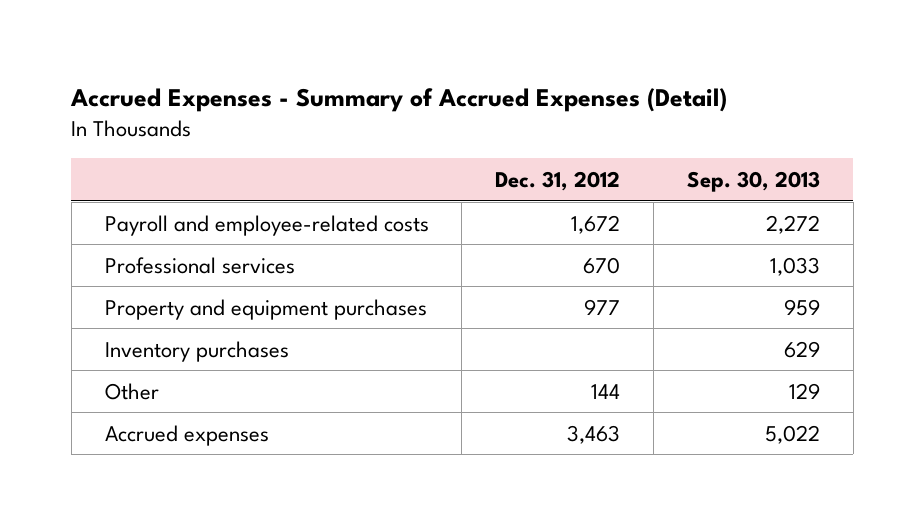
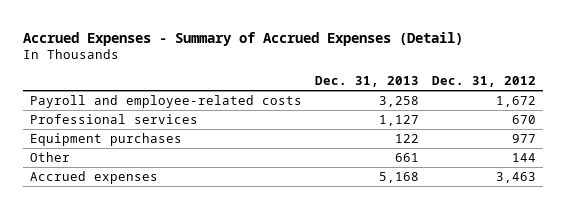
- | Dec. 31, 2012 | Sep. 30, 2013
+ | Dec. 31, 2013 | Dec. 31, 2012
- Property and equipment purchases | 977 | 959
- Inventory purchases | | 629
+ Equipment purchases | 122 | 977

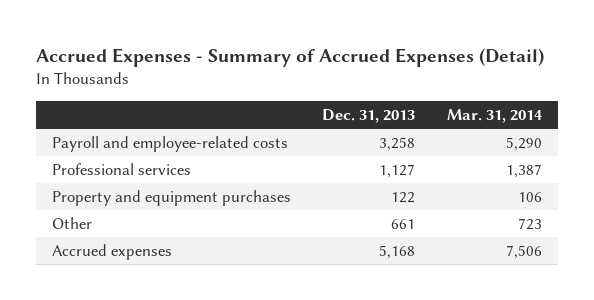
- | Dec. 31, 2013 | Dec. 31, 2012
+ | Dec. 31, 2013 | Mar. 31, 2014
- Equipment purchases | 122 | 977
+ Property and equipment purchases | 122 | 106

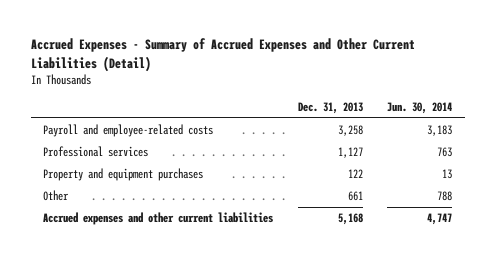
- Accrued Expenses - Summary of Accrued Expenses (Detail)
+ Accrued Expenses - Summary of Accrued Expenses and Other Current Liabilities (Detail)
- | Dec. 31, 2013 | Mar. 31, 2014
+ | Dec. 31, 2013 | Jun. 30, 2014
- Accrued expenses | 5,168 | 7,506
+ Accrued expenses and other current liabilities | 5,168 | 4,747

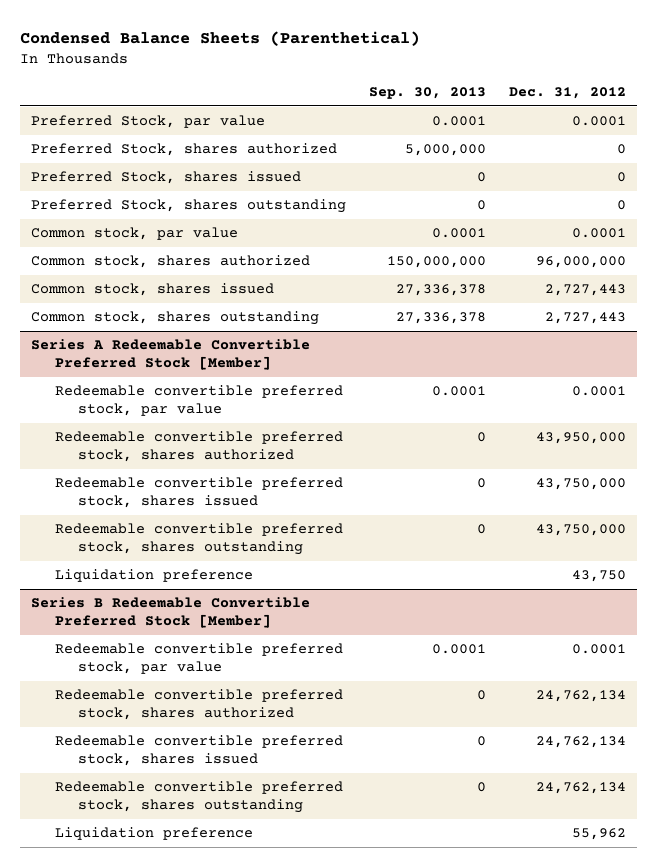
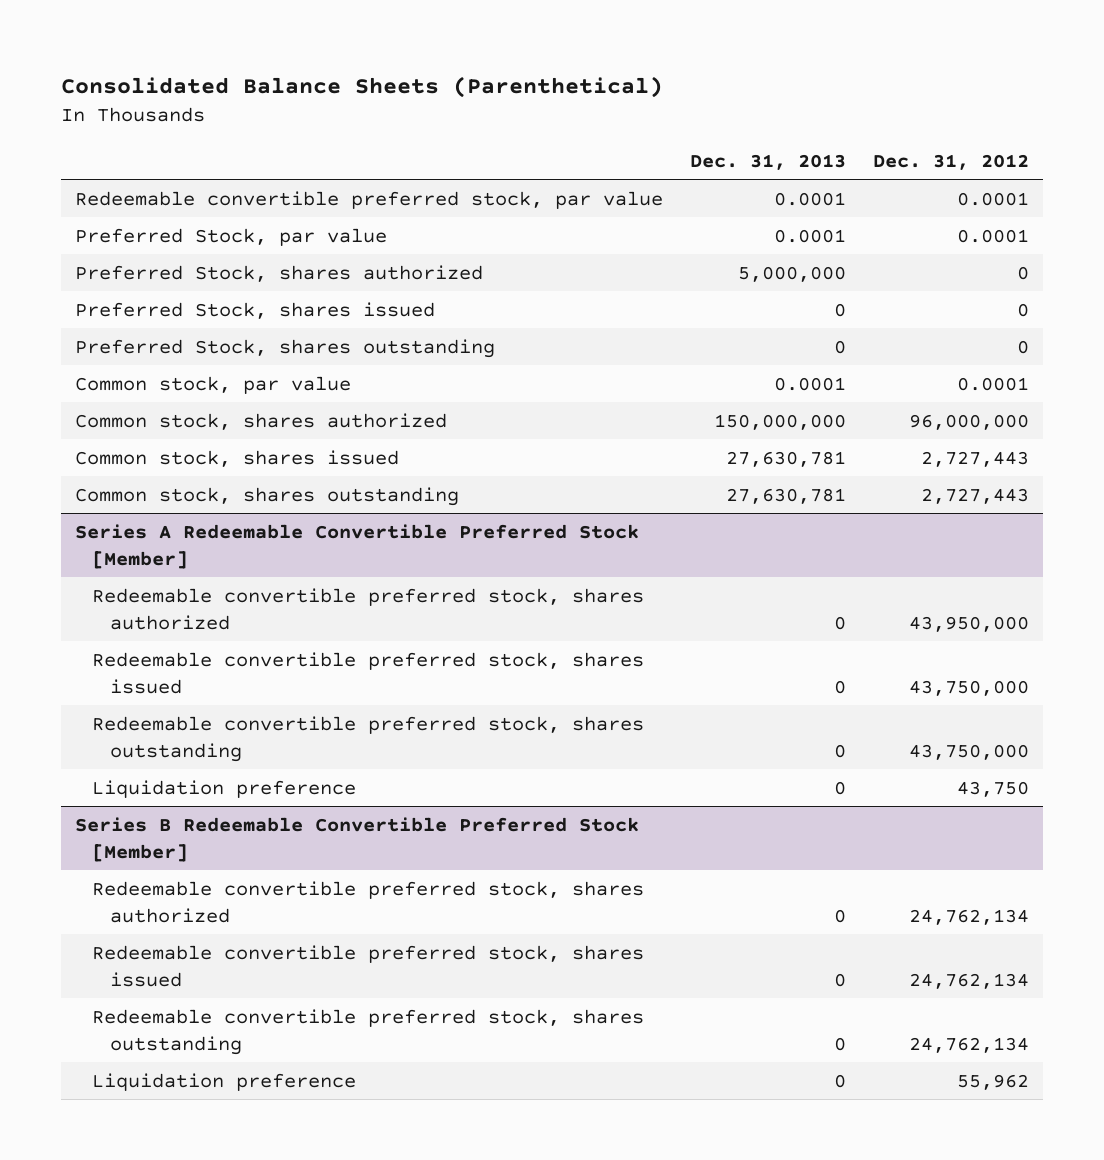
- Condensed Balance Sheets (Parenthetical)
+ Consolidated Balance Sheets (Parenthetical)
- | Sep. 30, 2013 | Dec. 31, 2012
+ | Dec. 31, 2013 | Dec. 31, 2012
+ Redeemable convertible preferred stock, par value | 0.0001 | 0.0001
@ Series A Redeemable Convertible Preferred Stock [Member]
- Redeemable convertible preferred stock, par value | 0.0001 | 0.0001
@ Series B Redeemable Convertible Preferred Stock [Member]
- Redeemable convertible preferred stock, par value | 0.0001 | 0.0001

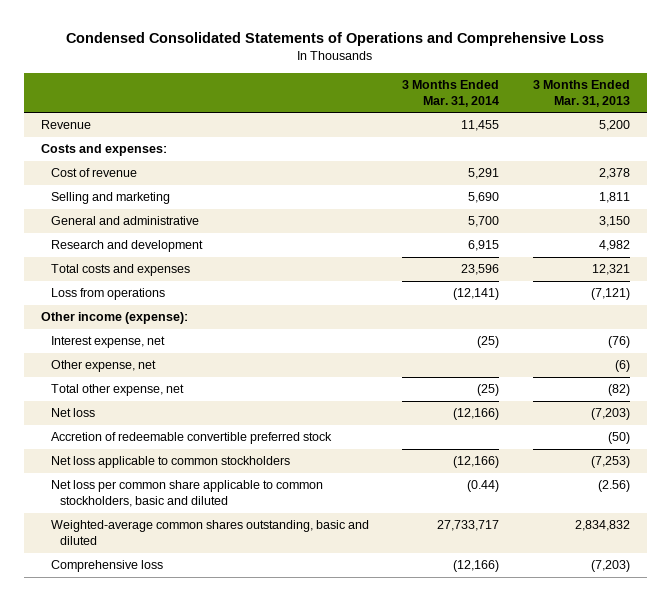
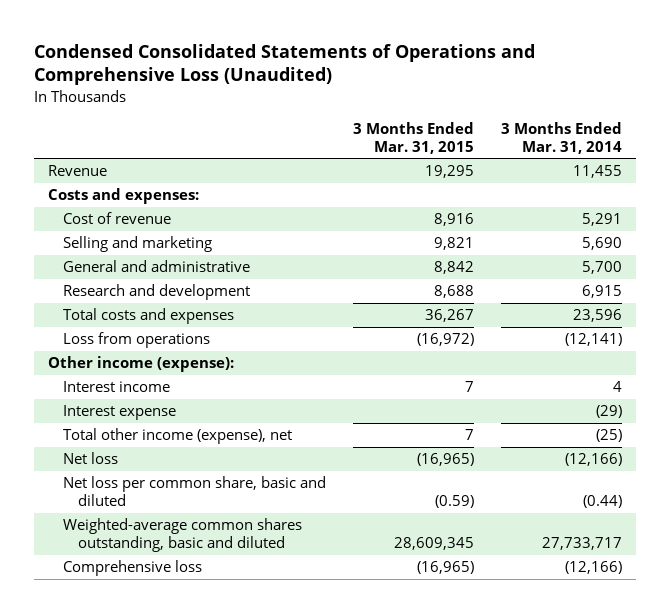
- Condensed Consolidated Statements of Operations and Comprehensive Loss
+ Condensed Consolidated Statements of Operations and Comprehensive Loss (Unaudited)
- | 3 Months Ended Mar. 31, 2014 | 3 Months Ended Mar. 31, 2013
+ | 3 Months Ended Mar. 31, 2015 | 3 Months Ended Mar. 31, 2014
- Interest expense, net | (25) | (76)
- Other expense, net | | (6)
- Total other expense, net | (25) | (82)
+ Interest income | 7 | 4
+ Interest expense | | (29)
+ Total other income (expense), net | 7 | (25)
- Accretion of redeemable convertible preferred stock | | (50)
- Net loss applicable to common stockholders | (12,166) | (7,253)
- Net loss per common share applicable to common stockholders, basic and diluted | (0.44) | (2.56)
+ Net loss per common share, basic and diluted | (0.59) | (0.44)

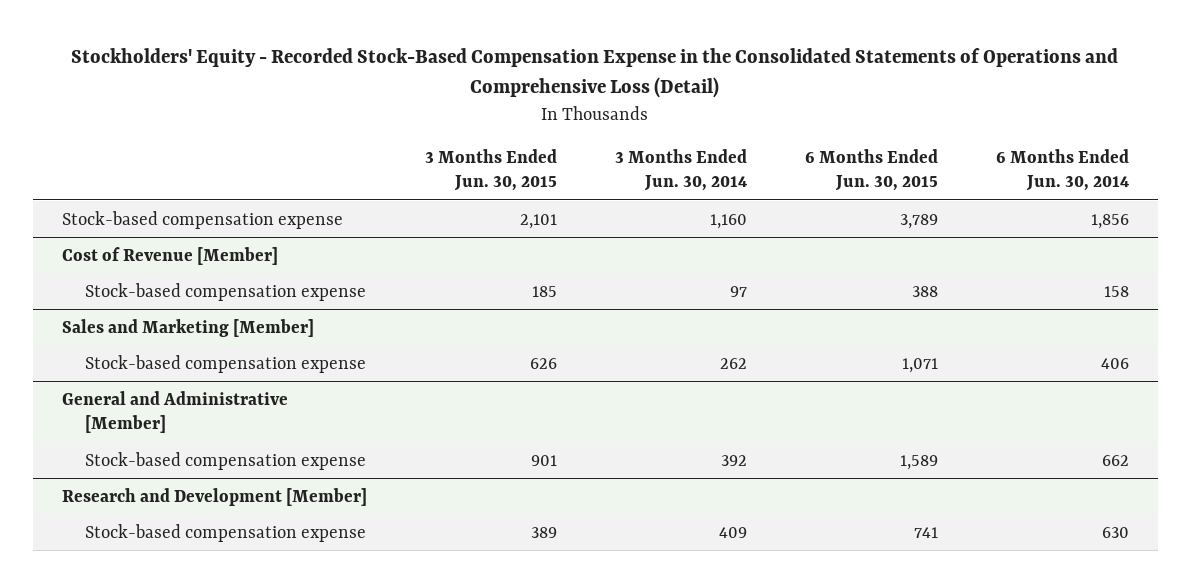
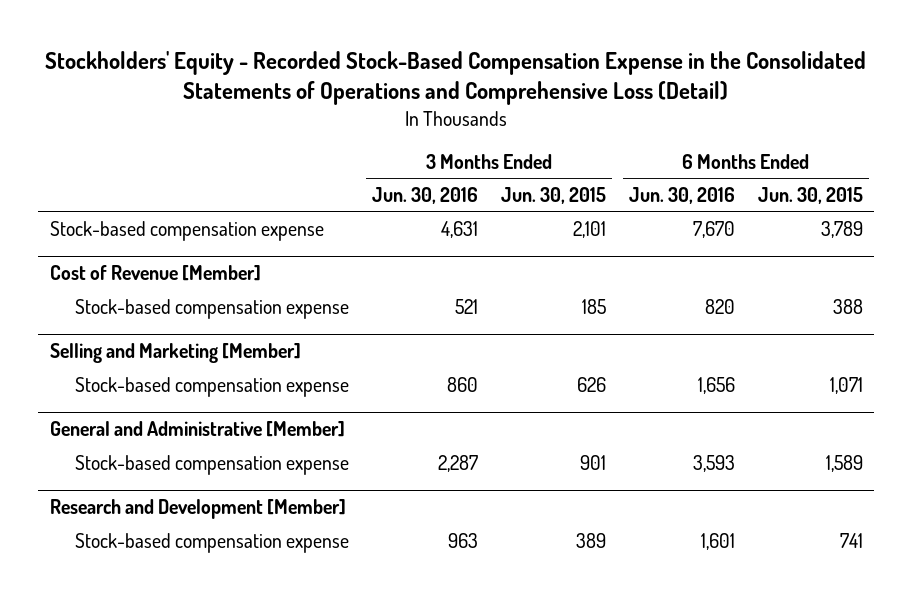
- | 3 Months Ended Jun. 30, 2015 | 3 Months Ended Jun. 30, 2014 | 6 Months Ended Jun. 30, 2015 | 6 Months Ended Jun. 30, 2014
+ | 3 Months Ended Jun. 30, 2016 | 3 Months Ended Jun. 30, 2015 | 6 Months Ended Jun. 30, 2016 | 6 Months Ended Jun. 30, 2015
- Sales and Marketing [Member]
+ Selling and Marketing [Member]

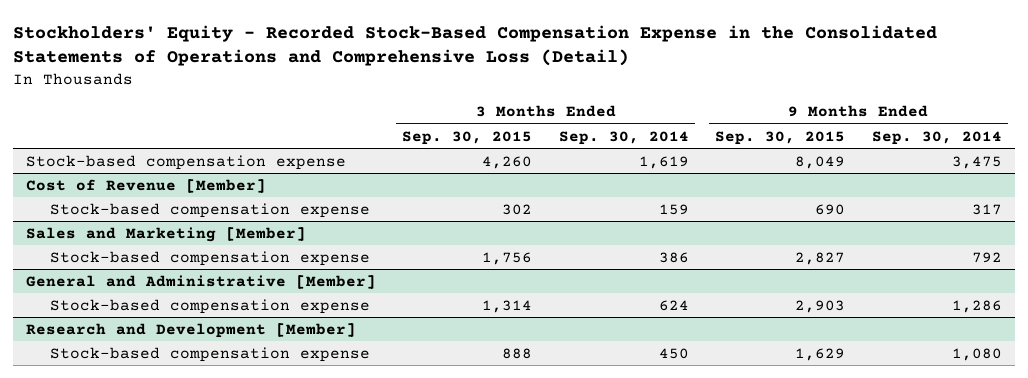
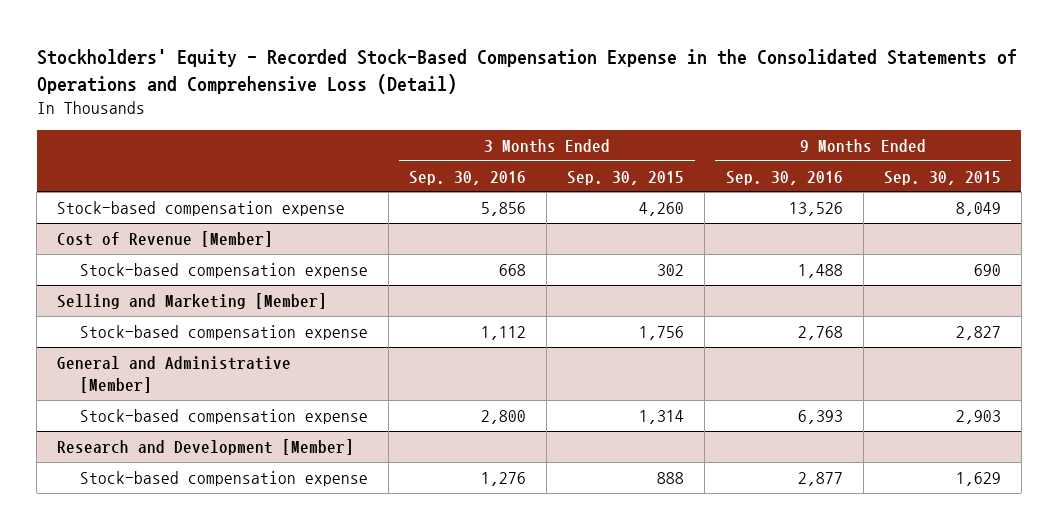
- | 3 Months Ended Sep. 30, 2015 | 3 Months Ended Sep. 30, 2014 | 9 Months Ended Sep. 30, 2015 | 9 Months Ended Sep. 30, 2014
+ | 3 Months Ended Sep. 30, 2016 | 3 Months Ended Sep. 30, 2015 | 9 Months Ended Sep. 30, 2016 | 9 Months Ended Sep. 30, 2015
- Sales and Marketing [Member]
+ Selling and Marketing [Member]

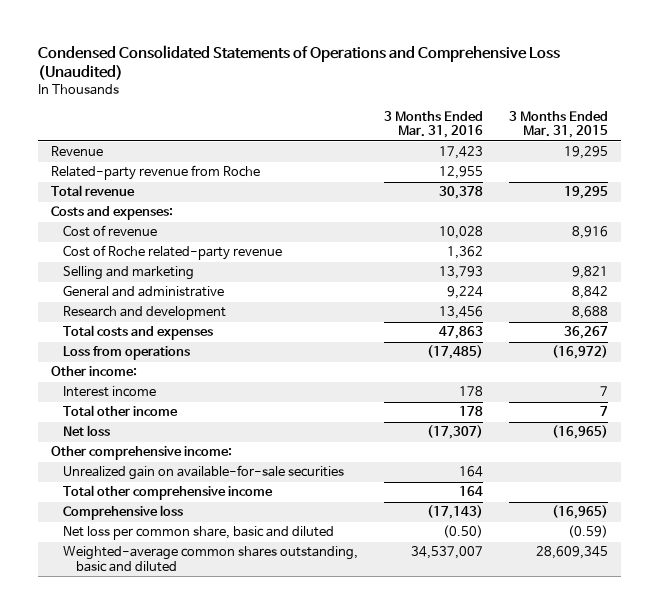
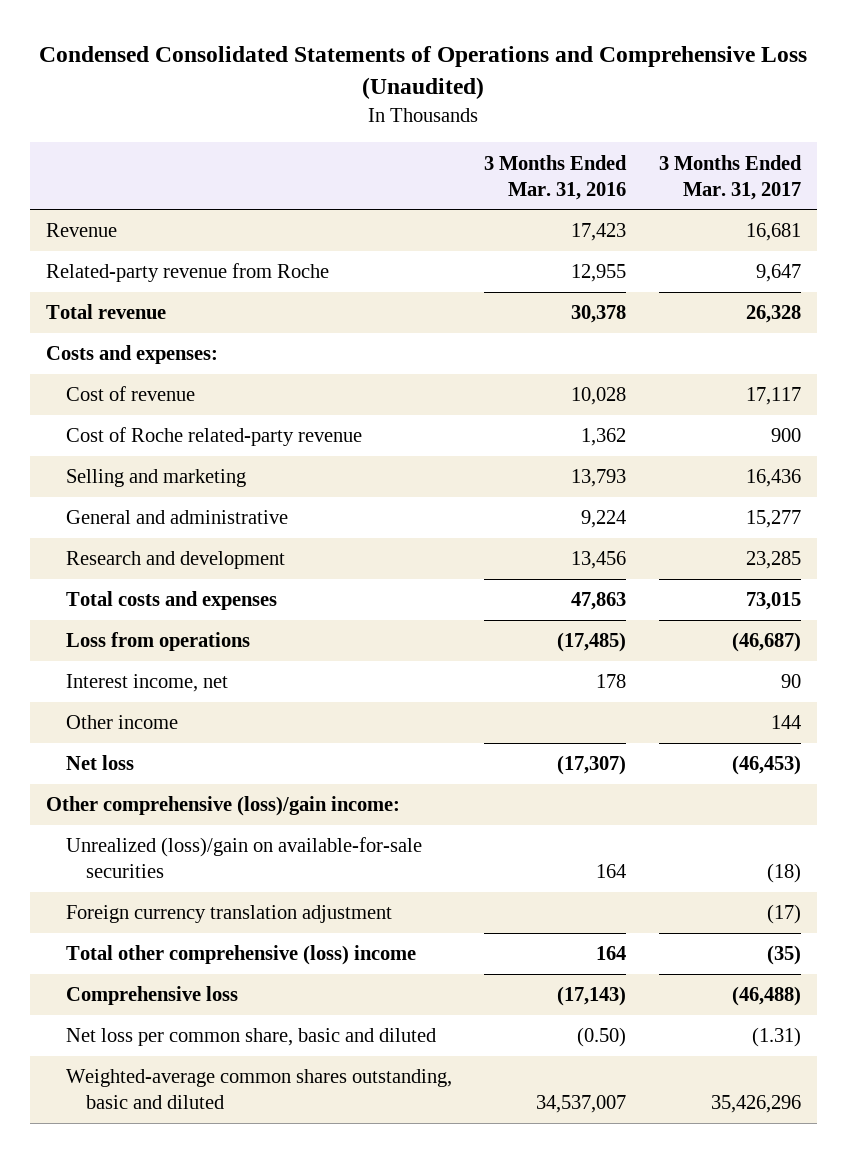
- | 3 Months Ended Mar. 31, 2016 | 3 Months Ended Mar. 31, 2015
+ | 3 Months Ended Mar. 31, 2016 | 3 Months Ended Mar. 31, 2017
- Other income:
- Interest income | 178 | 7
- Total other income | 178 | 7
+ Interest income, net | 178 | 90
+ Other income | | 144
- Other comprehensive income:
- Unrealized gain on available-for-sale securities | 164 |
- Total other comprehensive income | 164 |
+ Other comprehensive (loss)/gain income:
+ Unrealized (loss)/gain on available-for-sale securities | 164 | (18)
+ Foreign currency translation adjustment | | (17)
+ Total other comprehensive (loss) income | 164 | (35)

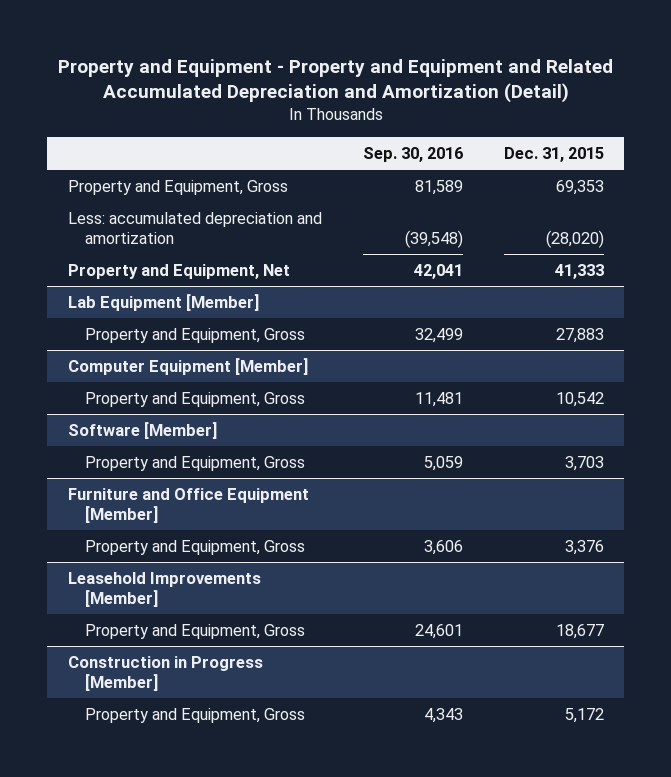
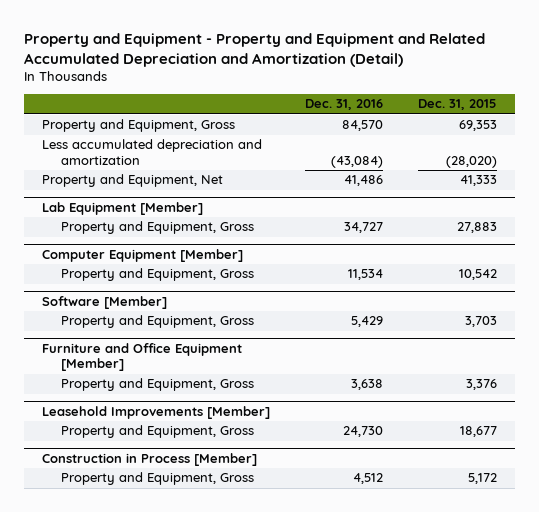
- | Sep. 30, 2016 | Dec. 31, 2015
+ | Dec. 31, 2016 | Dec. 31, 2015
- Less: accumulated depreciation and amortization | (39,548) | (28,020)
+ Less accumulated depreciation and amortization | (43,084) | (28,020)
- Construction in Progress [Member]
+ Construction in Process [Member]

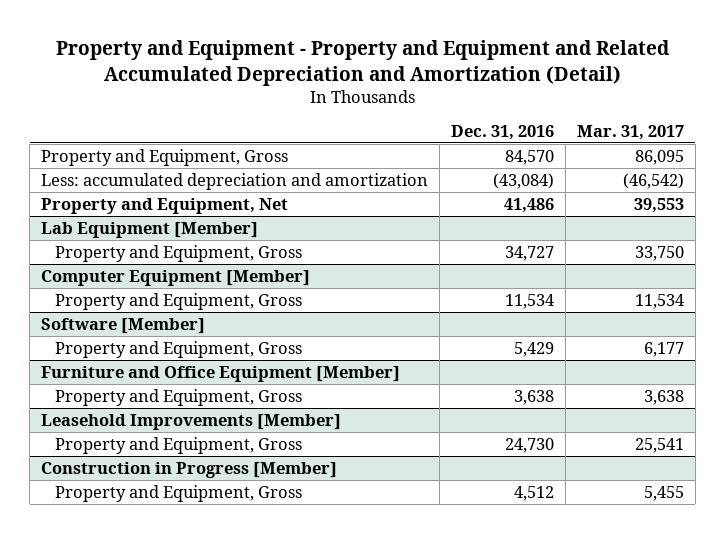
- | Dec. 31, 2016 | Dec. 31, 2015
+ | Dec. 31, 2016 | Mar. 31, 2017
- Less accumulated depreciation and amortization | (43,084) | (28,020)
+ Less: accumulated depreciation and amortization | (43,084) | (46,542)
- Construction in Process [Member]
+ Construction in Progress [Member]

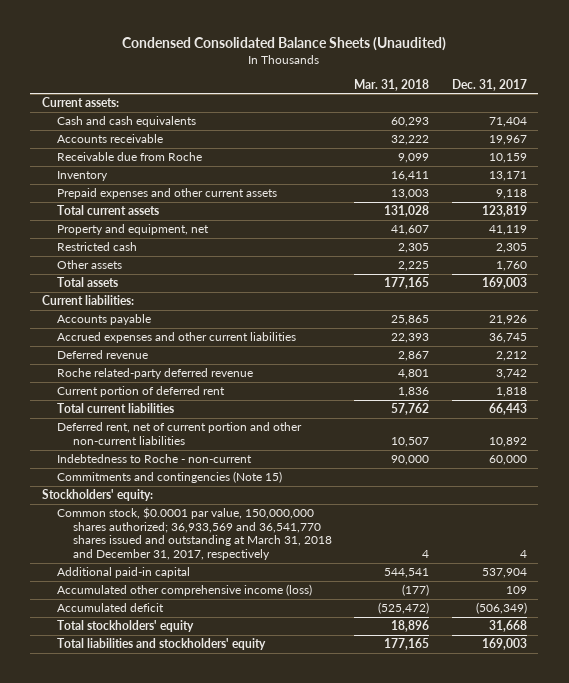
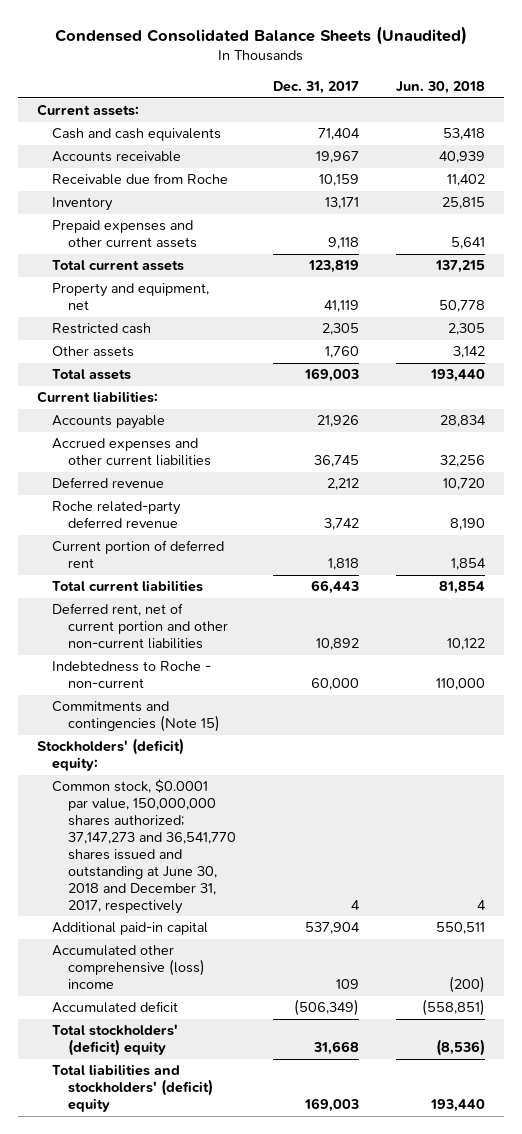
- | Mar. 31, 2018 | Dec. 31, 2017
+ | Dec. 31, 2017 | Jun. 30, 2018
- Stockholders' equity:
- Common stock, $0.0001 par value, 150,000,000 shares authorized; 36,933,569 and 36,541,770 shares issued and outstanding at March 31, 2018 and December 31, 2017, respectively | 4 | 4
+ Stockholders' (deficit) equity:
+ Common stock, $0.0001 par value, 150,000,000 shares authorized; 37,147,273 and 36,541,770 shares issued and outstanding at June 30, 2018 and December 31, 2017, respectively | 4 | 4
- Accumulated other comprehensive income (loss) | (177) | 109
+ Accumulated other comprehensive (loss) income | 109 | (200)
- Total stockholders' equity | 18,896 | 31,668
- Total liabilities and stockholders' equity | 177,165 | 169,003
+ Total stockholders' (deficit) equity | 31,668 | (8,536)
+ Total liabilities and stockholders' (deficit) equity | 169,003 | 193,440

